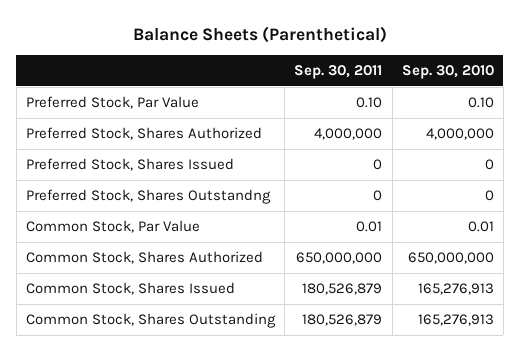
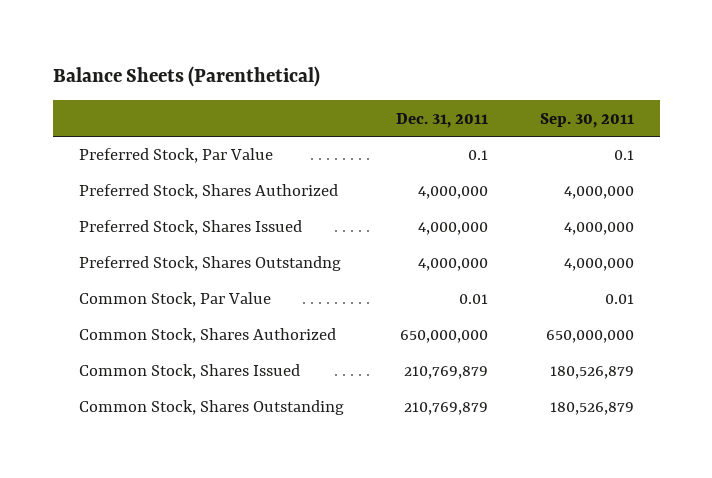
- | Sep. 30, 2011 | Sep. 30, 2010
+ | Dec. 31, 2011 | Sep. 30, 2011
- Preferred Stock, Par Value | 0.10 | 0.10
+ Preferred Stock, Par Value | 0.1 | 0.1
- Preferred Stock, Shares Issued | 0 | 0
- Preferred Stock, Shares Outstandng | 0 | 0
+ Preferred Stock, Shares Issued | 4,000,000 | 4,000,000
+ Preferred Stock, Shares Outstandng | 4,000,000 | 4,000,000

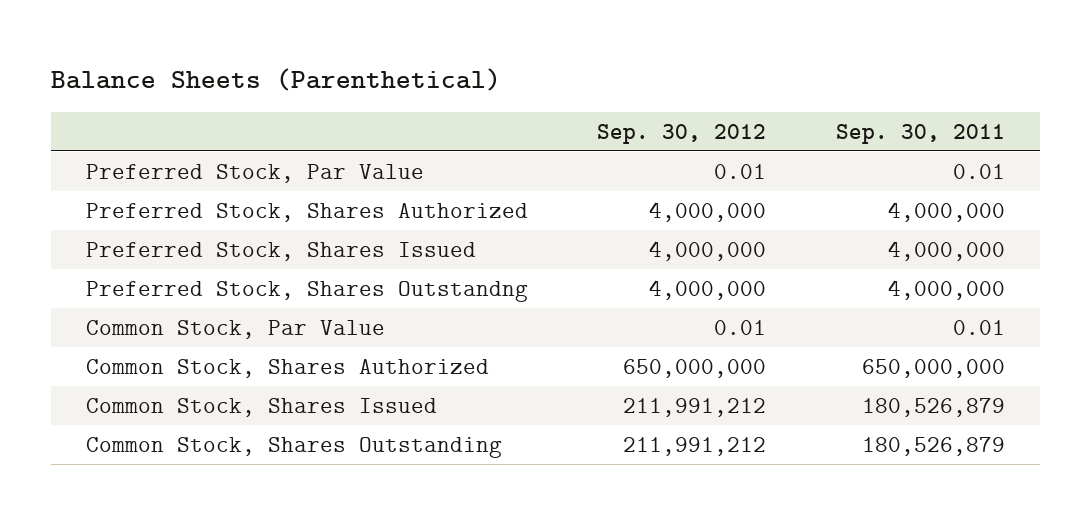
- | Dec. 31, 2011 | Sep. 30, 2011
+ | Sep. 30, 2012 | Sep. 30, 2011
- Preferred Stock, Par Value | 0.1 | 0.1
+ Preferred Stock, Par Value | 0.01 | 0.01

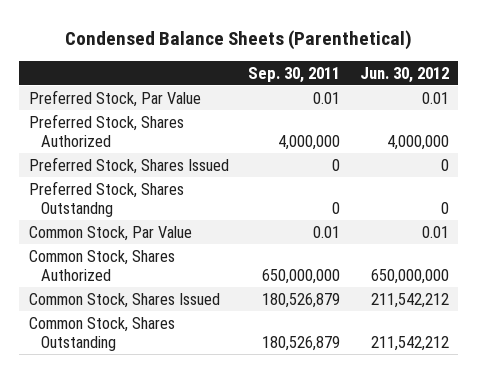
- Balance Sheets (Parenthetical)
+ Condensed Balance Sheets (Parenthetical)
- | Sep. 30, 2012 | Sep. 30, 2011
+ | Sep. 30, 2011 | Jun. 30, 2012
- Preferred Stock, Shares Issued | 4,000,000 | 4,000,000
- Preferred Stock, Shares Outstandng | 4,000,000 | 4,000,000
+ Preferred Stock, Shares Issued | 0 | 0
+ Preferred Stock, Shares Outstandng | 0 | 0

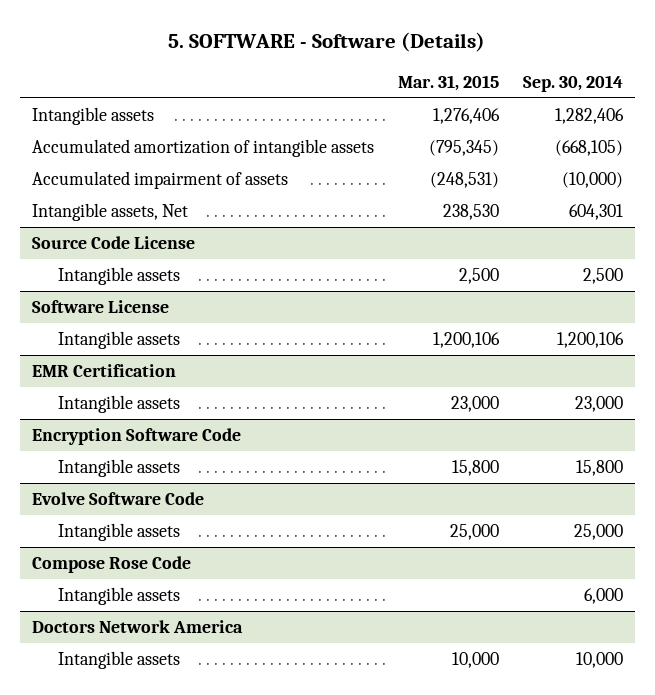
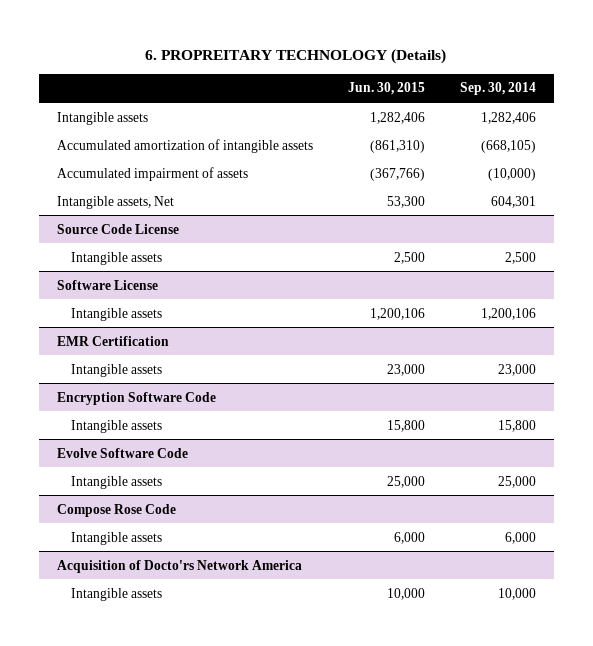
- 5. SOFTWARE - Software (Details)
+ 6. PROPREITARY TECHNOLOGY (Details)
- | Mar. 31, 2015 | Sep. 30, 2014
+ | Jun. 30, 2015 | Sep. 30, 2014
- Doctors Network America
+ Acquisition of Docto'rs Network America

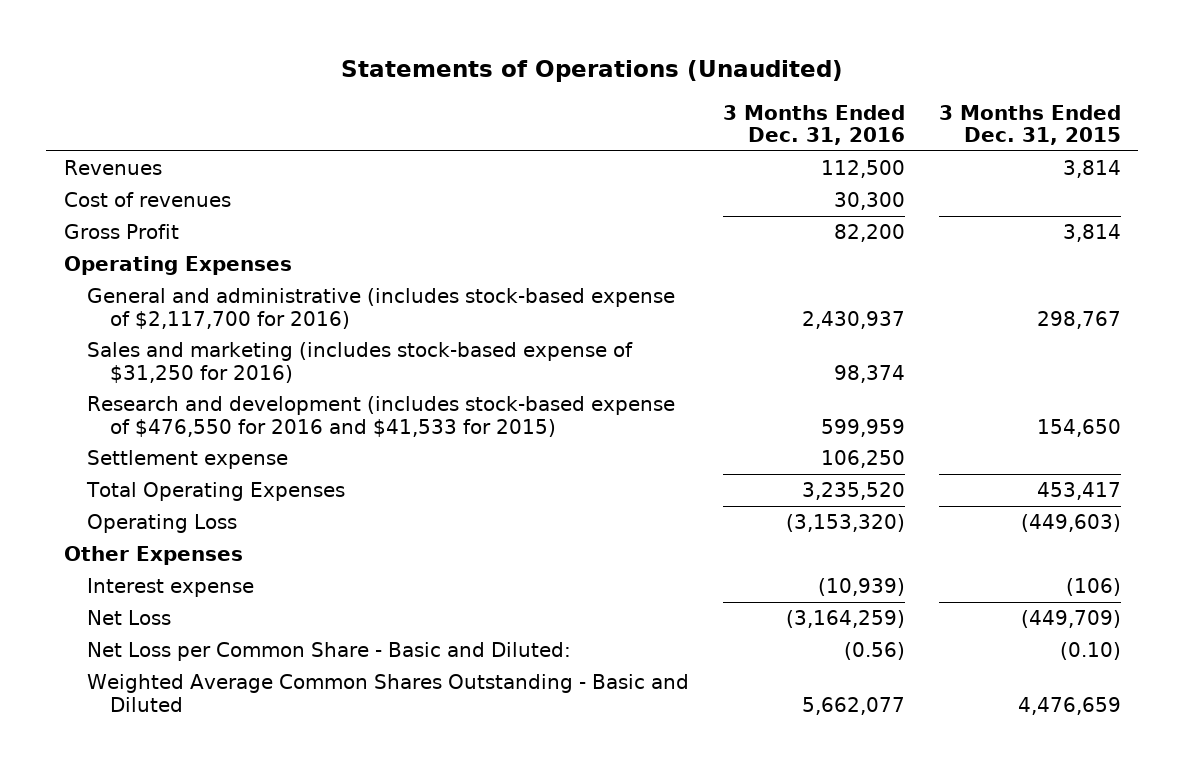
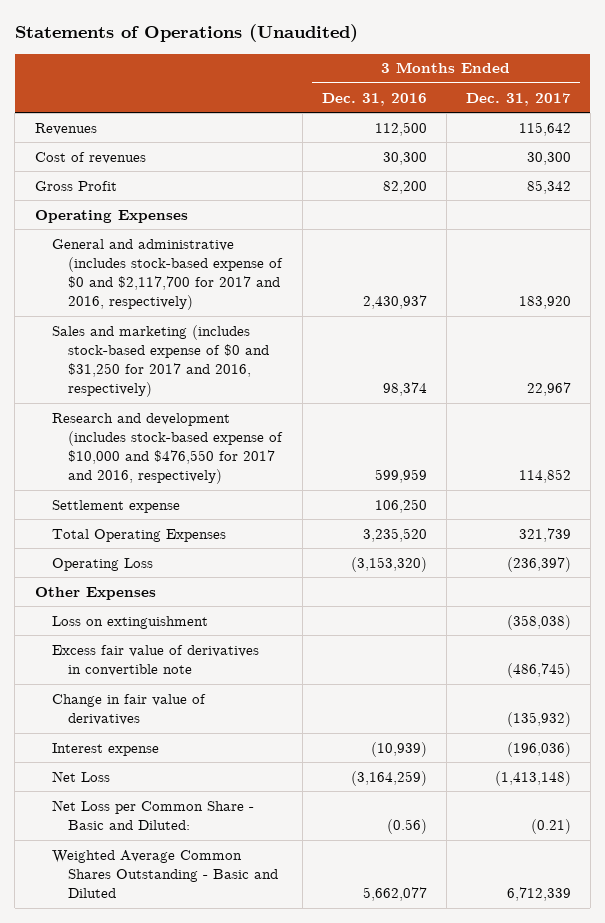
- | 3 Months Ended Dec. 31, 2016 | 3 Months Ended Dec. 31, 2015
+ | 3 Months Ended Dec. 31, 2016 | 3 Months Ended Dec. 31, 2017
- General and administrative (includes stock-based expense of $2,117,700 for 2016) | 2,430,937 | 298,767
- Sales and marketing (includes stock-based expense of $31,250 for 2016) | 98,374 |
- Research and development (includes stock-based expense of $476,550 for 2016 and $41,533 for 2015) | 599,959 | 154,650
+ General and administrative (includes stock-based expense of $0 and $2,117,700 for 2017 and 2016, respectively) | 2,430,937 | 183,920
+ Sales and marketing (includes stock-based expense of $0 and $31,250 for 2017 and 2016, respectively) | 98,374 | 22,967
+ Research and development (includes stock-based expense of $10,000 and $476,550 for 2017 and 2016, respectively) | 599,959 | 114,852
+ Loss on extinguishment | | (358,038)
+ Excess fair value of derivatives in convertible note | | (486,745)
+ Change in fair value of derivatives | | (135,932)

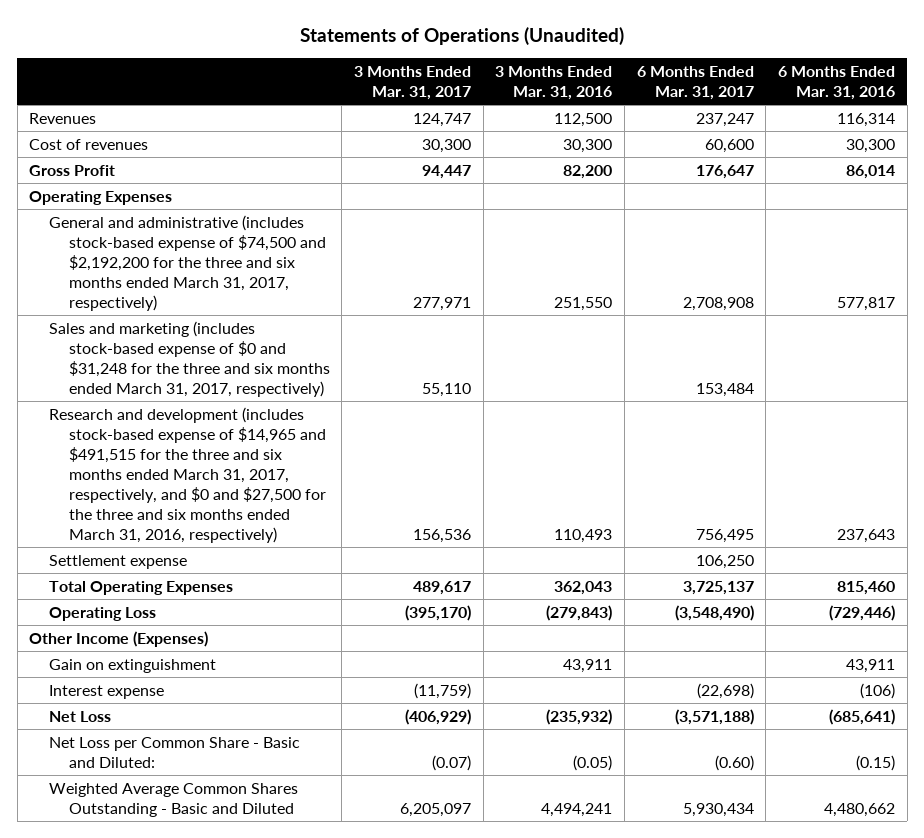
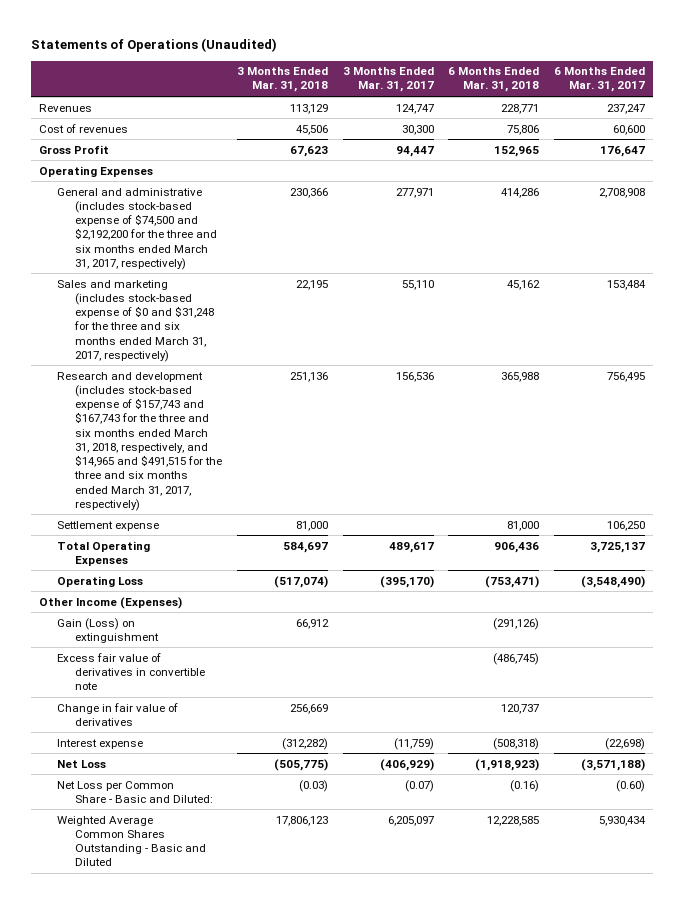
- | 3 Months Ended Mar. 31, 2017 | 3 Months Ended Mar. 31, 2016 | 6 Months Ended Mar. 31, 2017 | 6 Months Ended Mar. 31, 2016
+ | 3 Months Ended Mar. 31, 2018 | 3 Months Ended Mar. 31, 2017 | 6 Months Ended Mar. 31, 2018 | 6 Months Ended Mar. 31, 2017
- Research and development (includes stock-based expense of $14,965 and $491,515 for the three and six months ended March 31, 2017, respectively, and $0 and $27,500 for the three and six months ended March 31, 2016, respectively) | 156,536 | 110,493 | 756,495 | 237,643
+ Research and development (includes stock-based expense of $157,743 and $167,743 for the three and six months ended March 31, 2018, respectively, and $14,965 and $491,515 for the three and six months ended March 31, 2017, respectively) | 251,136 | 156,536 | 365,988 | 756,495
- Gain on extinguishment | | 43,911 | | 43,911
+ Gain (Loss) on extinguishment | 66,912 | | (291,126) |
+ Excess fair value of derivatives in convertible note | | | (486,745) |
+ Change in fair value of derivatives | 256,669 | | 120,737 |

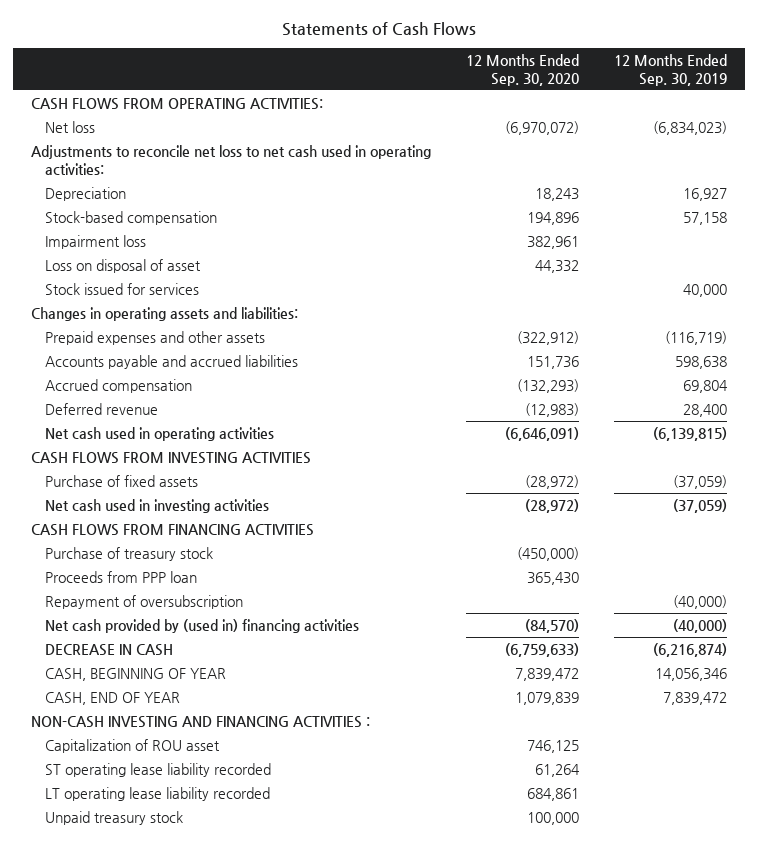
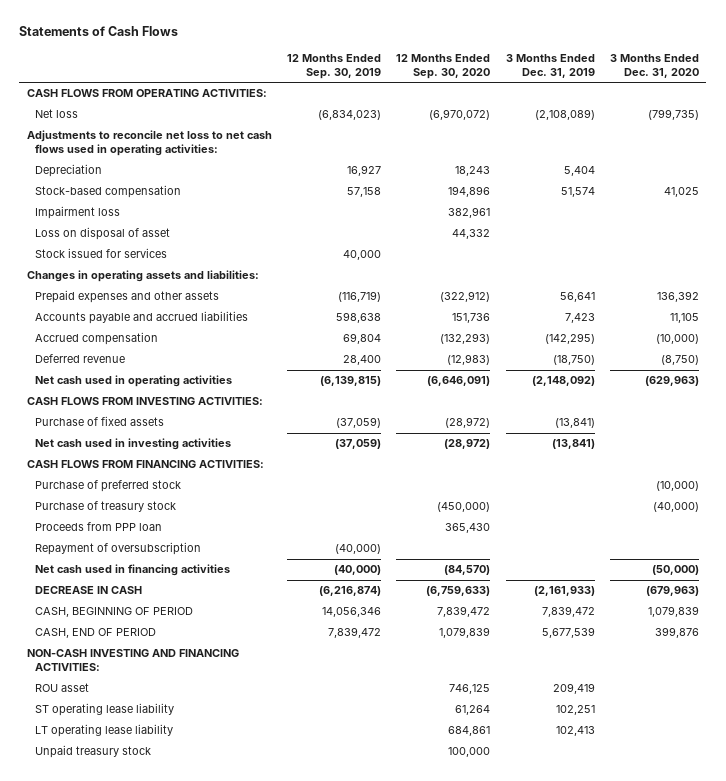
- | 12 Months Ended Sep. 30, 2020 | 12 Months Ended Sep. 30, 2019
+ | 12 Months Ended Sep. 30, 2019 | 12 Months Ended Sep. 30, 2020 | 3 Months Ended Dec. 31, 2019 | 3 Months Ended Dec. 31, 2020
- Adjustments to reconcile net loss to net cash used in operating activities:
+ Adjustments to reconcile net loss to net cash flows used in operating activities:
- CASH FLOWS FROM INVESTING ACTIVITIES
+ CASH FLOWS FROM INVESTING ACTIVITIES:
- CASH FLOWS FROM FINANCING ACTIVITIES
+ CASH FLOWS FROM FINANCING ACTIVITIES:
+ Purchase of preferred stock | | | | (10,000)
- Net cash provided by (used in) financing activities | (84,570) | (40,000)
+ Net cash used in financing activities | (40,000) | (84,570) | | (50,000)
- CASH, BEGINNING OF YEAR | 7,839,472 | 14,056,346
- CASH, END OF YEAR | 1,079,839 | 7,839,472
- NON-CASH INVESTING AND FINANCING ACTIVITIES :
- Capitalization of ROU asset | 746,125 |
- ST operating lease liability recorded | 61,264 |
- LT operating lease liability recorded | 684,861 |
+ CASH, BEGINNING OF PERIOD | 14,056,346 | 7,839,472 | 7,839,472 | 1,079,839
+ CASH, END OF PERIOD | 7,839,472 | 1,079,839 | 5,677,539 | 399,876
+ NON-CASH INVESTING AND FINANCING ACTIVITIES:
+ ROU asset | | 746,125 | 209,419 |
+ ST operating lease liability | | 61,264 | 102,251 |
+ LT operating lease liability | | 684,861 | 102,413 |

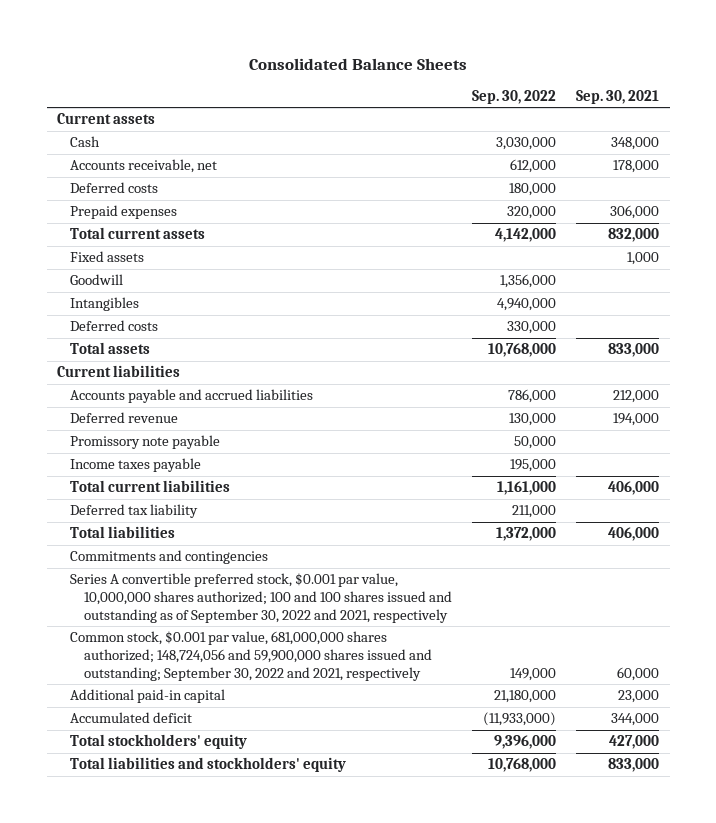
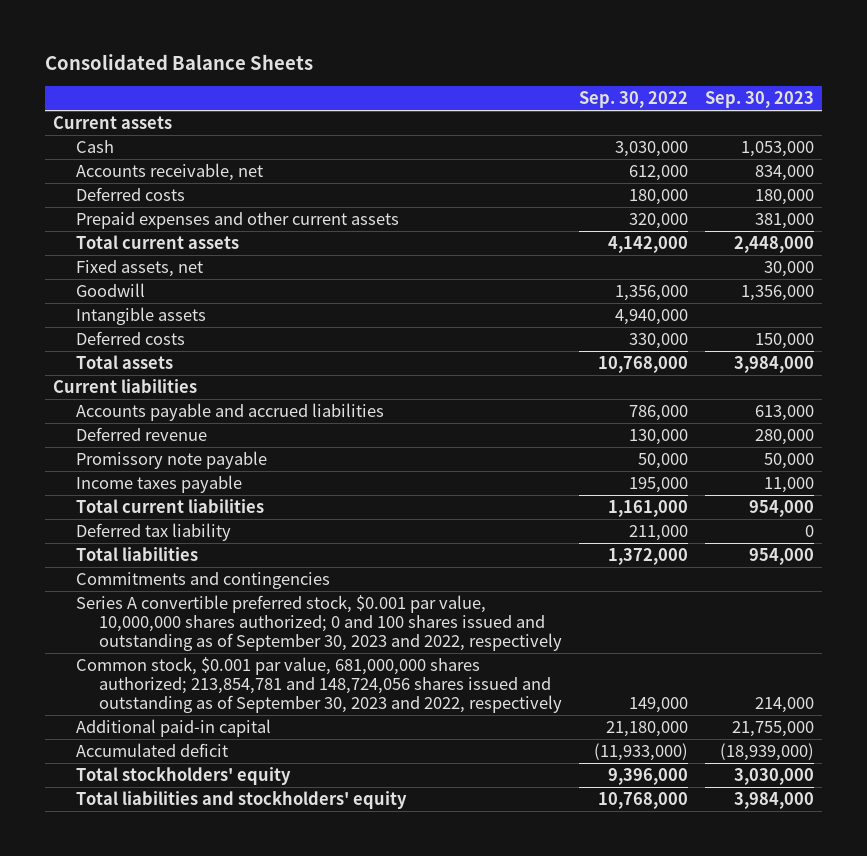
- | Sep. 30, 2022 | Sep. 30, 2021
+ | Sep. 30, 2022 | Sep. 30, 2023
- Prepaid expenses | 320,000 | 306,000
+ Prepaid expenses and other current assets | 320,000 | 381,000
- Fixed assets | | 1,000
+ Fixed assets, net | | 30,000
- Intangibles | 4,940,000 |
+ Intangible assets | 4,940,000 |
- Series A convertible preferred stock, $0.001 par value, 10,000,000 shares authorized; 100 and 100 shares issued and outstanding as of September 30, 2022 and 2021, respectively
- Common stock, $0.001 par value, 681,000,000 shares authorized; 148,724,056 and 59,900,000 shares issued and outstanding; September 30, 2022 and 2021, respectively | 149,000 | 60,000
+ Series A convertible preferred stock, $0.001 par value, 10,000,000 shares authorized; 0 and 100 shares issued and outstanding as of September 30, 2023 and 2022, respectively
+ Common stock, $0.001 par value, 681,000,000 shares authorized; 213,854,781 and 148,724,056 shares issued and outstanding as of September 30, 2023 and 2022, respectively | 149,000 | 214,000

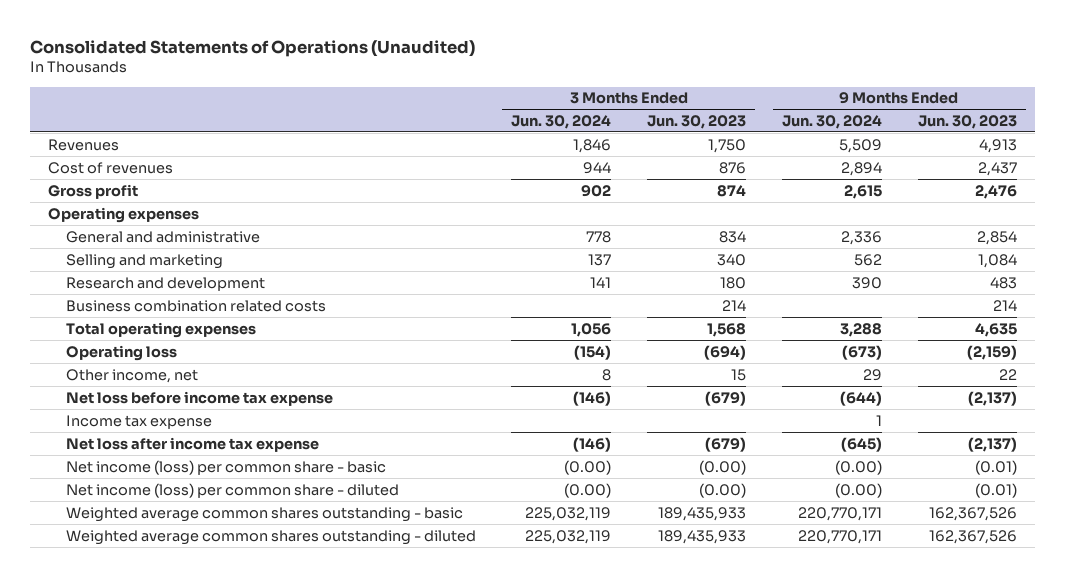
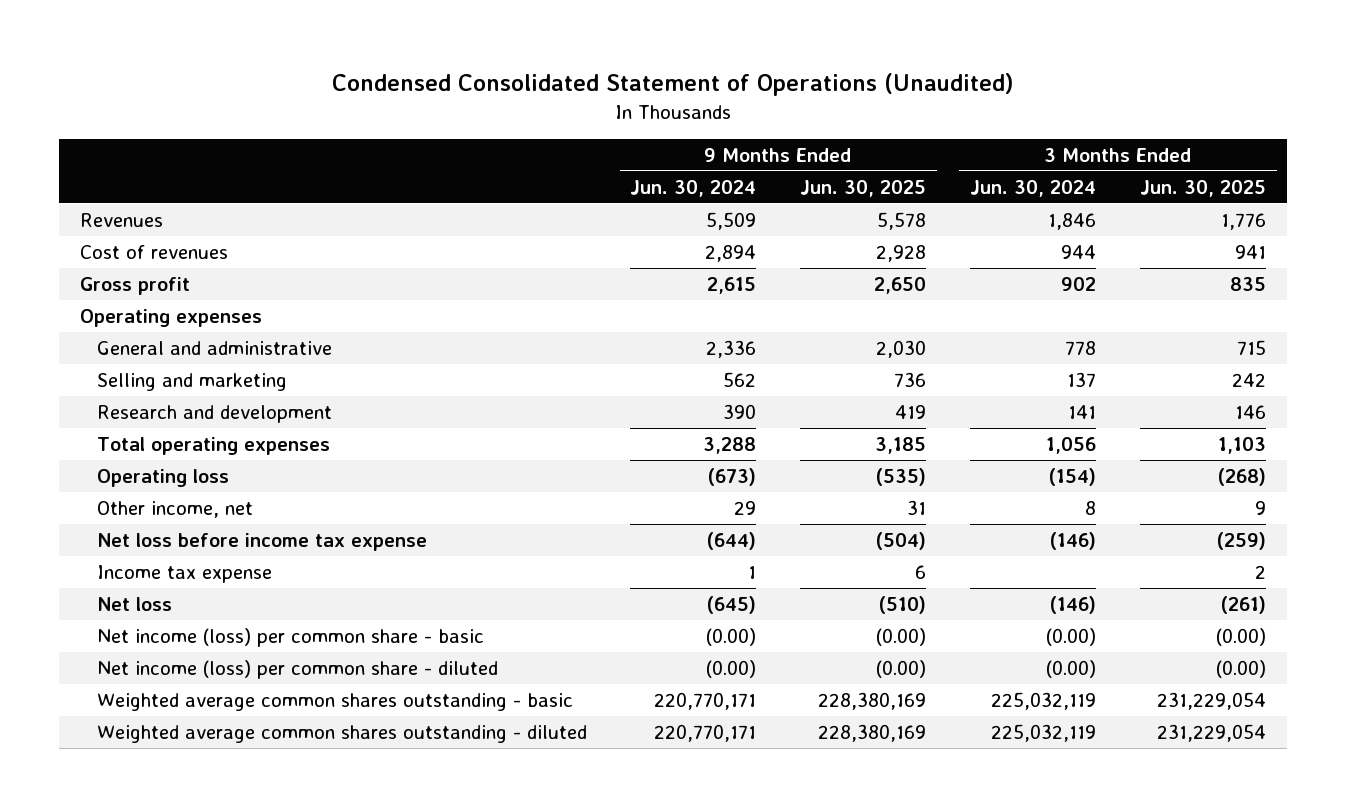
- Consolidated Statements of Operations (Unaudited)
+ Condensed Consolidated Statement of Operations (Unaudited)
- | 3 Months Ended Jun. 30, 2024 | 3 Months Ended Jun. 30, 2023 | 9 Months Ended Jun. 30, 2024 | 9 Months Ended Jun. 30, 2023
+ | 9 Months Ended Jun. 30, 2024 | 9 Months Ended Jun. 30, 2025 | 3 Months Ended Jun. 30, 2024 | 3 Months Ended Jun. 30, 2025
- Business combination related costs | | 214 | | 214
- Net loss after income tax expense | (146) | (679) | (645) | (2,137)
+ Net loss | (645) | (510) | (146) | (261)

